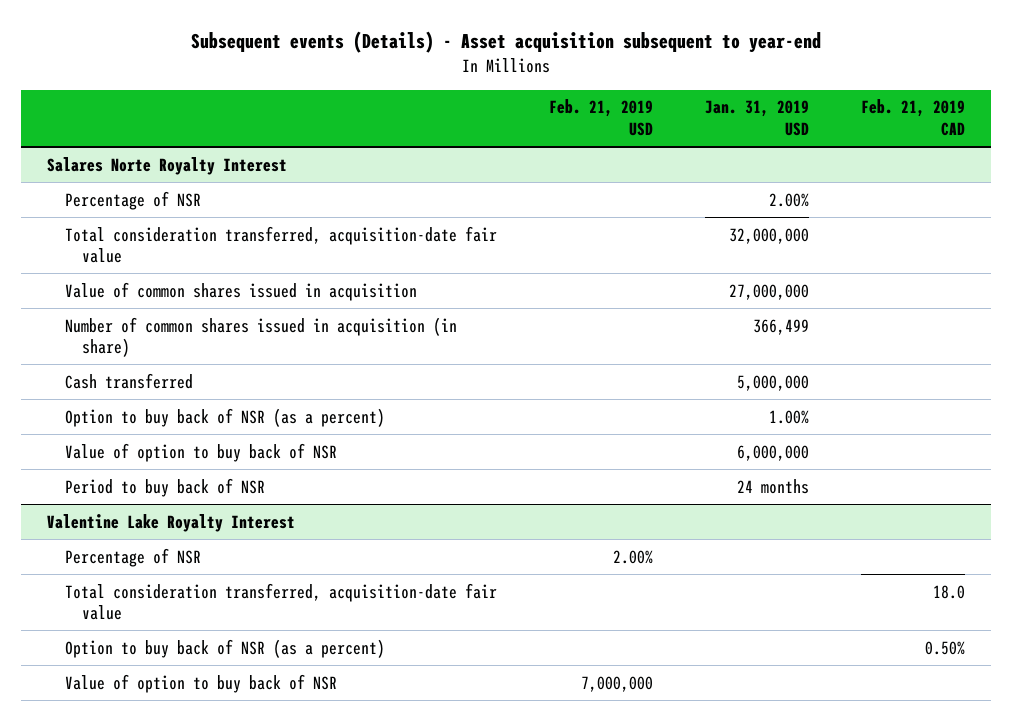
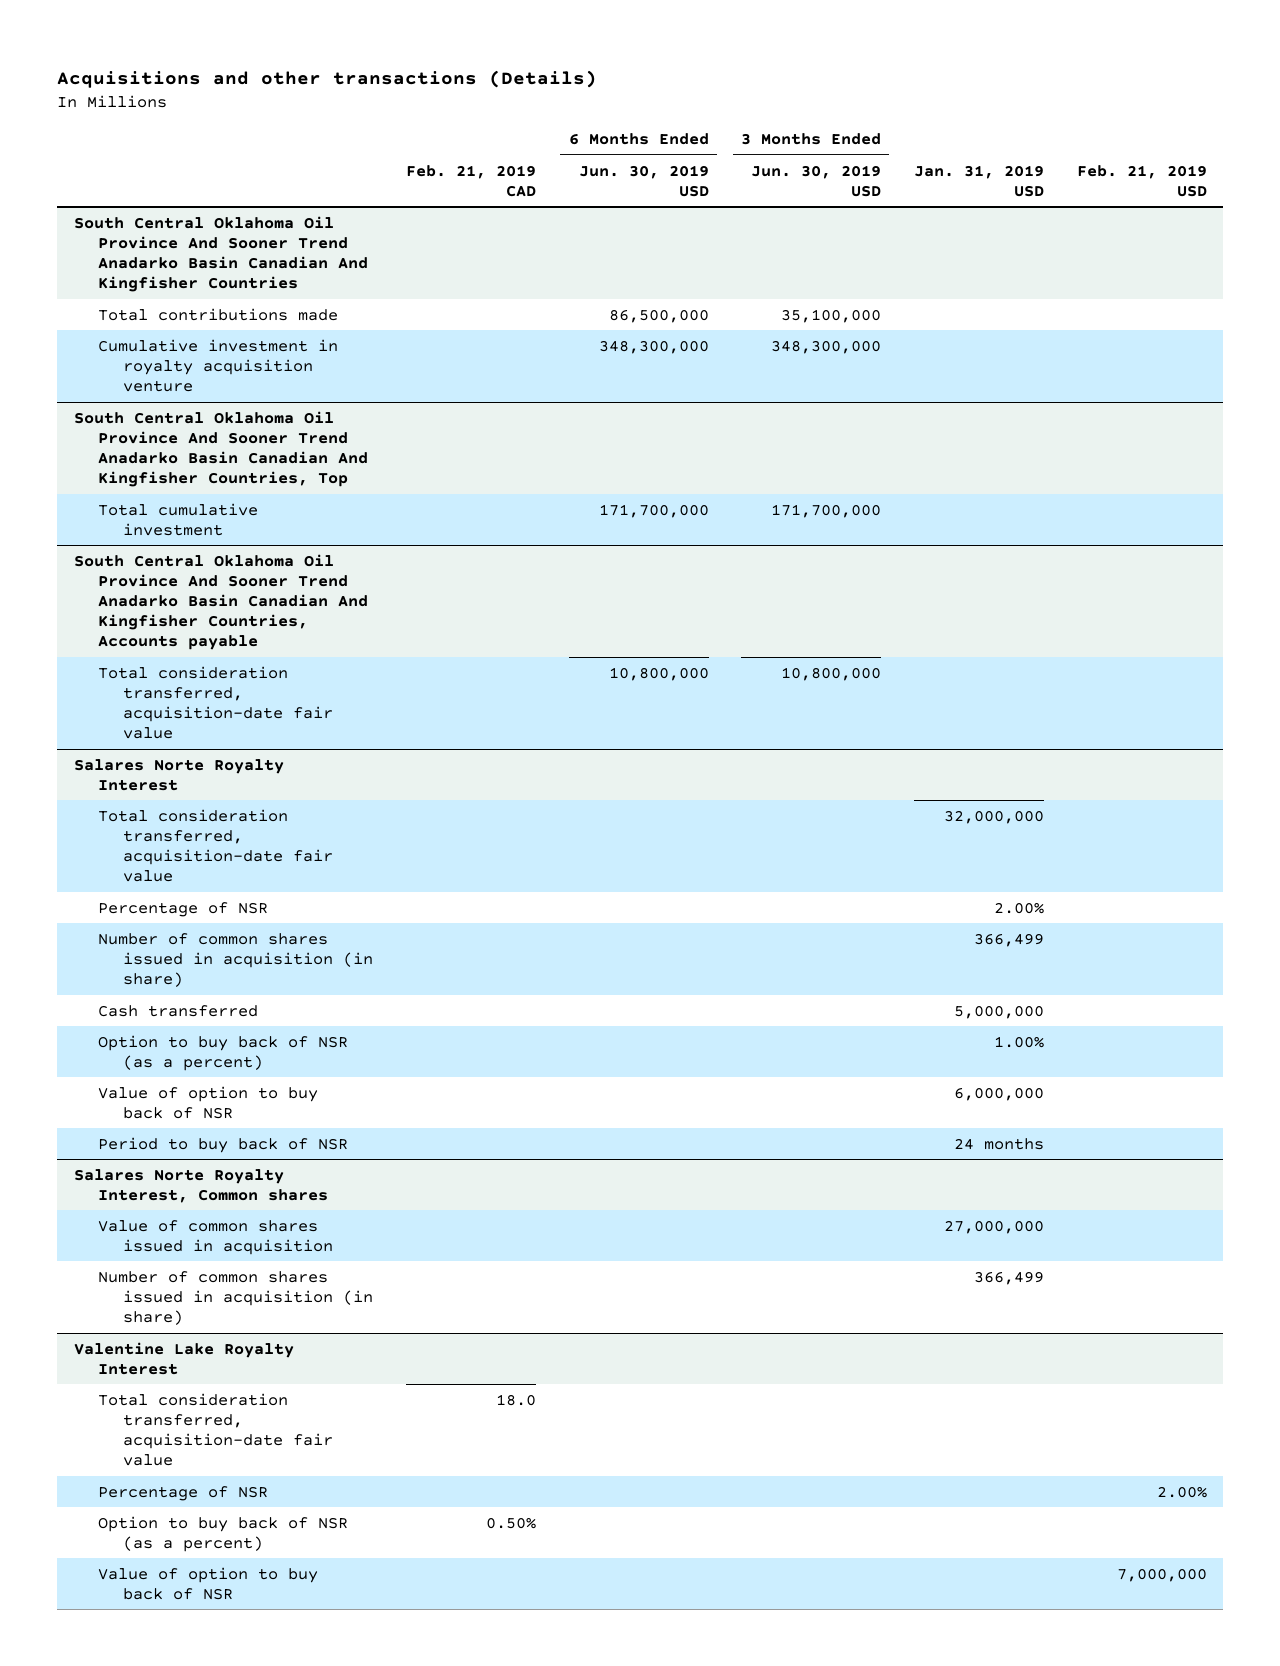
- Subsequent events (Details) - Asset acquisition subsequent to year-end
+ Acquisitions and other transactions (Details)
- | Feb. 21, 2019 USD | Jan. 31, 2019 USD | Feb. 21, 2019 CAD
+ | Feb. 21, 2019 CAD | 6 Months Ended Jun. 30, 2019 USD | 3 Months Ended Jun. 30, 2019 USD | Jan. 31, 2019 USD | Feb. 21, 2019 USD
+ South Central Oklahoma Oil Province And Sooner Trend Anadarko Basin Canadian And Kingfisher Countries
+ Total contributions made | | 86,500,000 | 35,100,000 | |
+ Cumulative investment in royalty acquisition venture | | 348,300,000 | 348,300,000 | |
+ South Central Oklahoma Oil Province And Sooner Trend Anadarko Basin Canadian And Kingfisher Countries, Top
+ Total cumulative investment | | 171,700,000 | 171,700,000 | |
+ South Central Oklahoma Oil Province And Sooner Trend Anadarko Basin Canadian And Kingfisher Countries, Accounts payable
+ Total consideration transferred, acquisition-date fair value | | 10,800,000 | 10,800,000 | |
@ Salares Norte Royalty Interest
- Value of common shares issued in acquisition | | 27,000,000 |
moved down: Percentage of NSR | | | | 2.00% |
+ Salares Norte Royalty Interest, Common shares
+ Value of common shares issued in acquisition | | | | 27,000,000 |
+ Number of common shares issued in acquisition (in share) | | | | 366,499 |
@ Valentine Lake Royalty Interest
moved down: Percentage of NSR | | | | | 2.00%

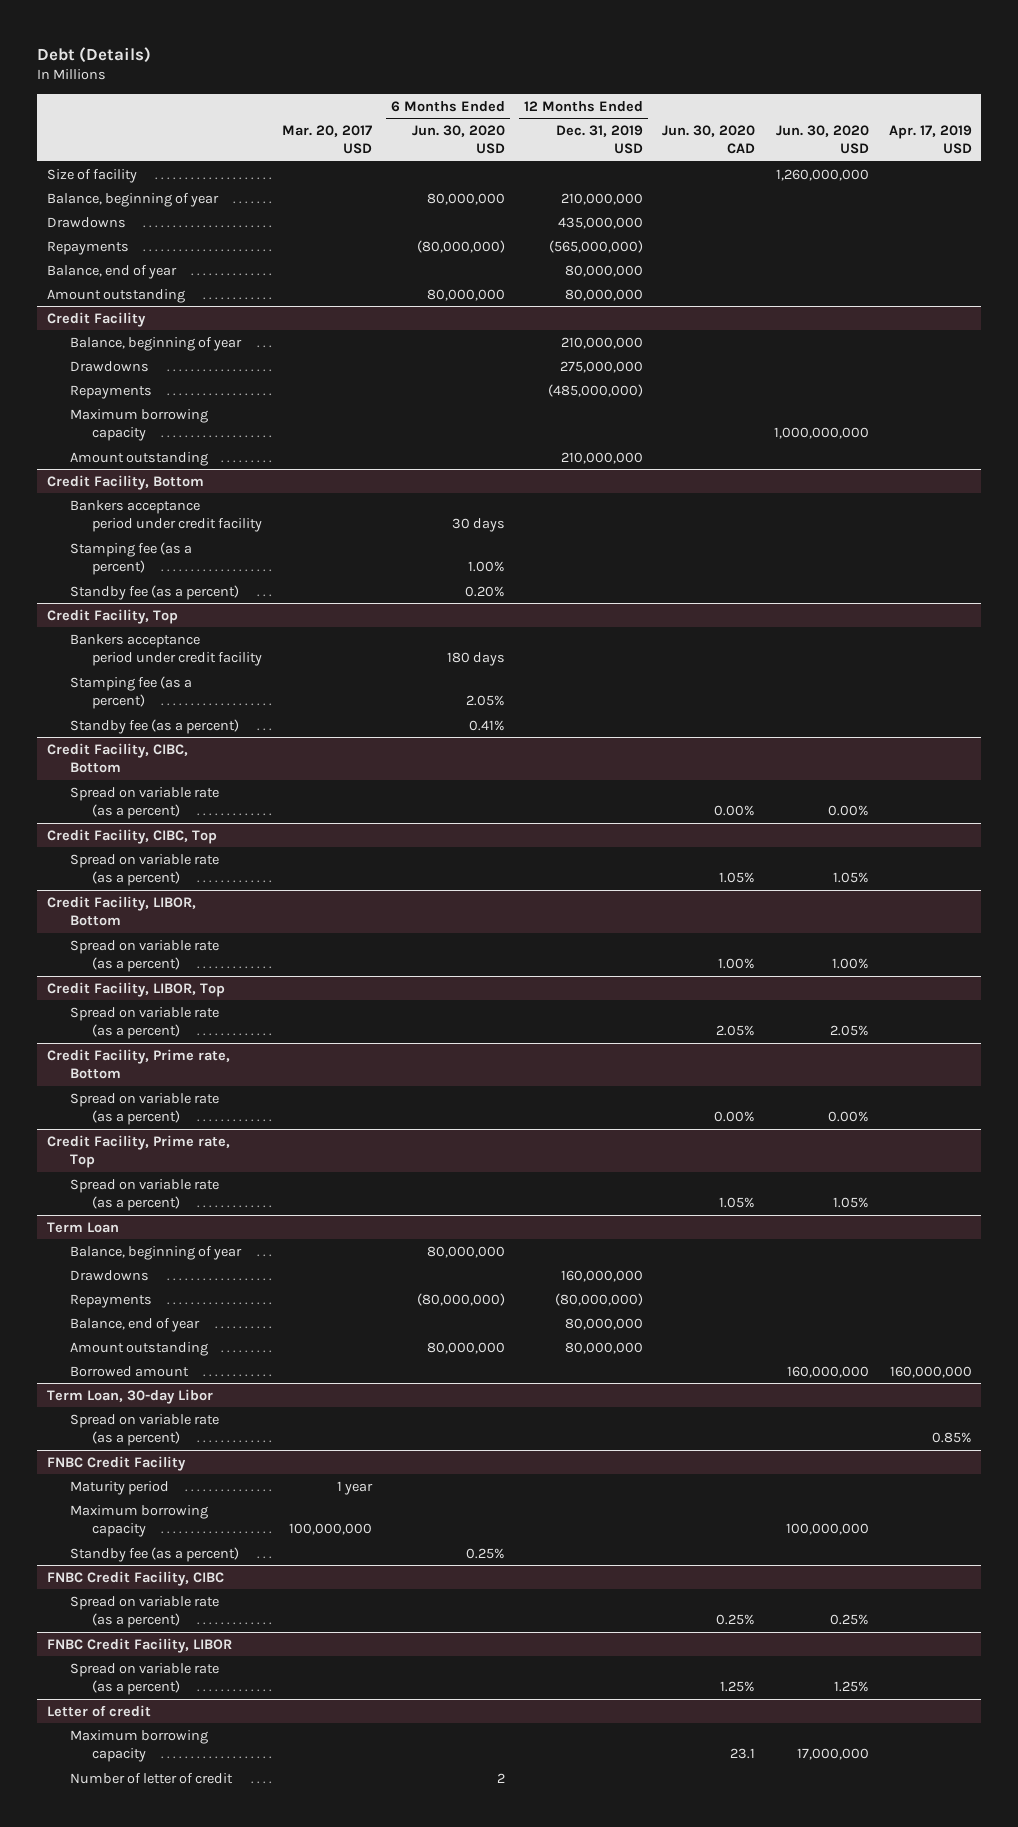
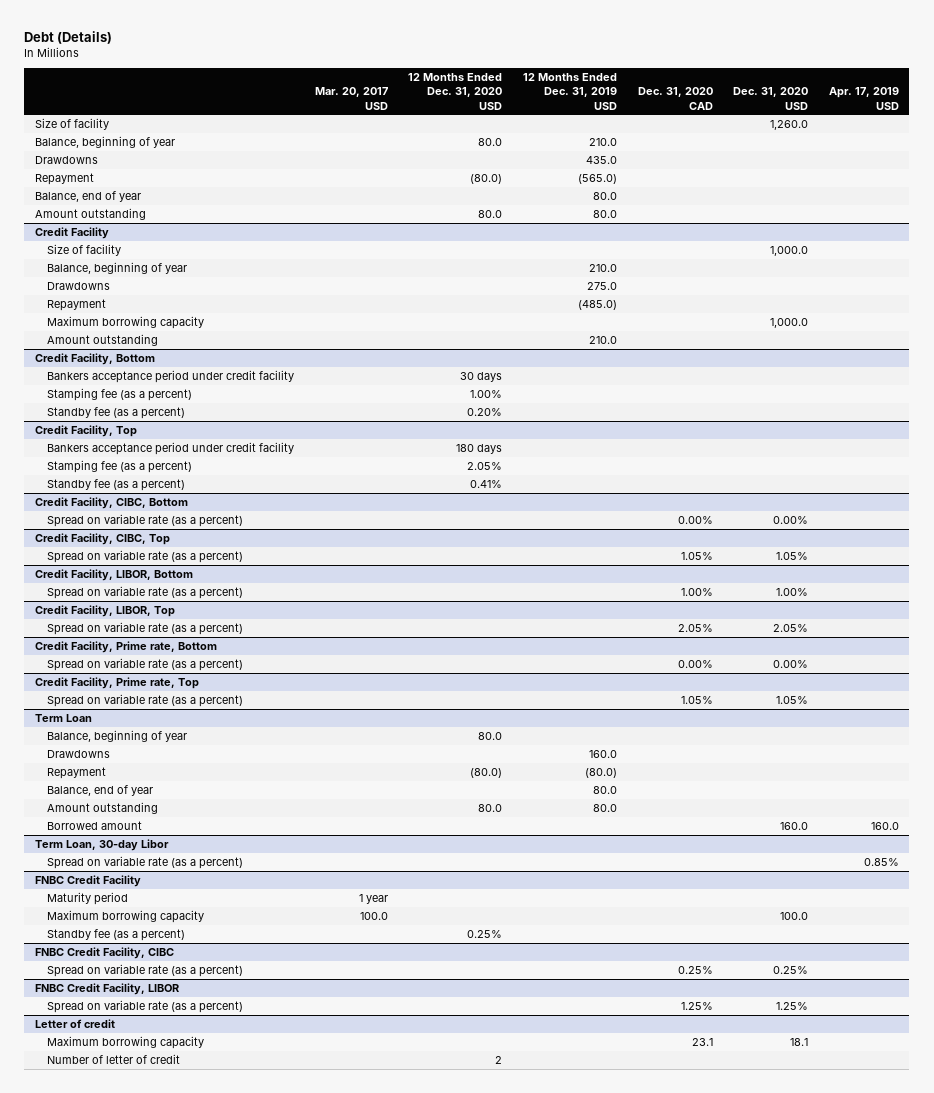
- | Mar. 20, 2017 USD | 6 Months Ended Jun. 30, 2020 USD | 12 Months Ended Dec. 31, 2019 USD | Jun. 30, 2020 CAD | Jun. 30, 2020 USD | Apr. 17, 2019 USD
+ | Mar. 20, 2017 USD | 12 Months Ended Dec. 31, 2020 USD | 12 Months Ended Dec. 31, 2019 USD | Dec. 31, 2020 CAD | Dec. 31, 2020 USD | Apr. 17, 2019 USD
- Balance, beginning of year | | 80,000,000 | 210,000,000 | | |
- Drawdowns | | | 435,000,000 | | |
- Repayments | | (80,000,000) | (565,000,000) | | |
- Balance, end of year | | | 80,000,000 | | |
- Amount outstanding | | 80,000,000 | 80,000,000 | | |
+ Balance, beginning of year | | 80.0 | 210.0 | | |
+ Drawdowns | | | 435.0 | | |
+ Repayment | | (80.0) | (565.0) | | |
+ Balance, end of year | | | 80.0 | | |
+ Amount outstanding | | 80.0 | 80.0 | | |
@ Credit Facility
- Balance, beginning of year | | | 210,000,000 | | |
- Drawdowns | | | 275,000,000 | | |
- Repayments | | | (485,000,000) | | |
+ Size of facility | | | | | 1,000.0 |
+ Balance, beginning of year | | | 210.0 | | |
+ Drawdowns | | | 275.0 | | |
+ Repayment | | | (485.0) | | |
- Amount outstanding | | | 210,000,000 | | |
+ Amount outstanding | | | 210.0 | | |
@ Term Loan
- Drawdowns | | | 160,000,000 | | |
- Repayments | | (80,000,000) | (80,000,000) | | |
- Balance, end of year | | | 80,000,000 | | |
- Amount outstanding | | 80,000,000 | 80,000,000 | | |
- Borrowed amount | | | | | 160,000,000 | 160,000,000
+ Drawdowns | | | 160.0 | | |
+ Repayment | | (80.0) | (80.0) | | |
+ Balance, end of year | | | 80.0 | | |
+ Amount outstanding | | 80.0 | 80.0 | | |
+ Borrowed amount | | | | | 160.0 | 160.0
@ FNBC Credit Facility
- Maximum borrowing capacity | 100,000,000 | | | | 100,000,000 |
+ Maximum borrowing capacity | 100.0 | | | | 100.0 |

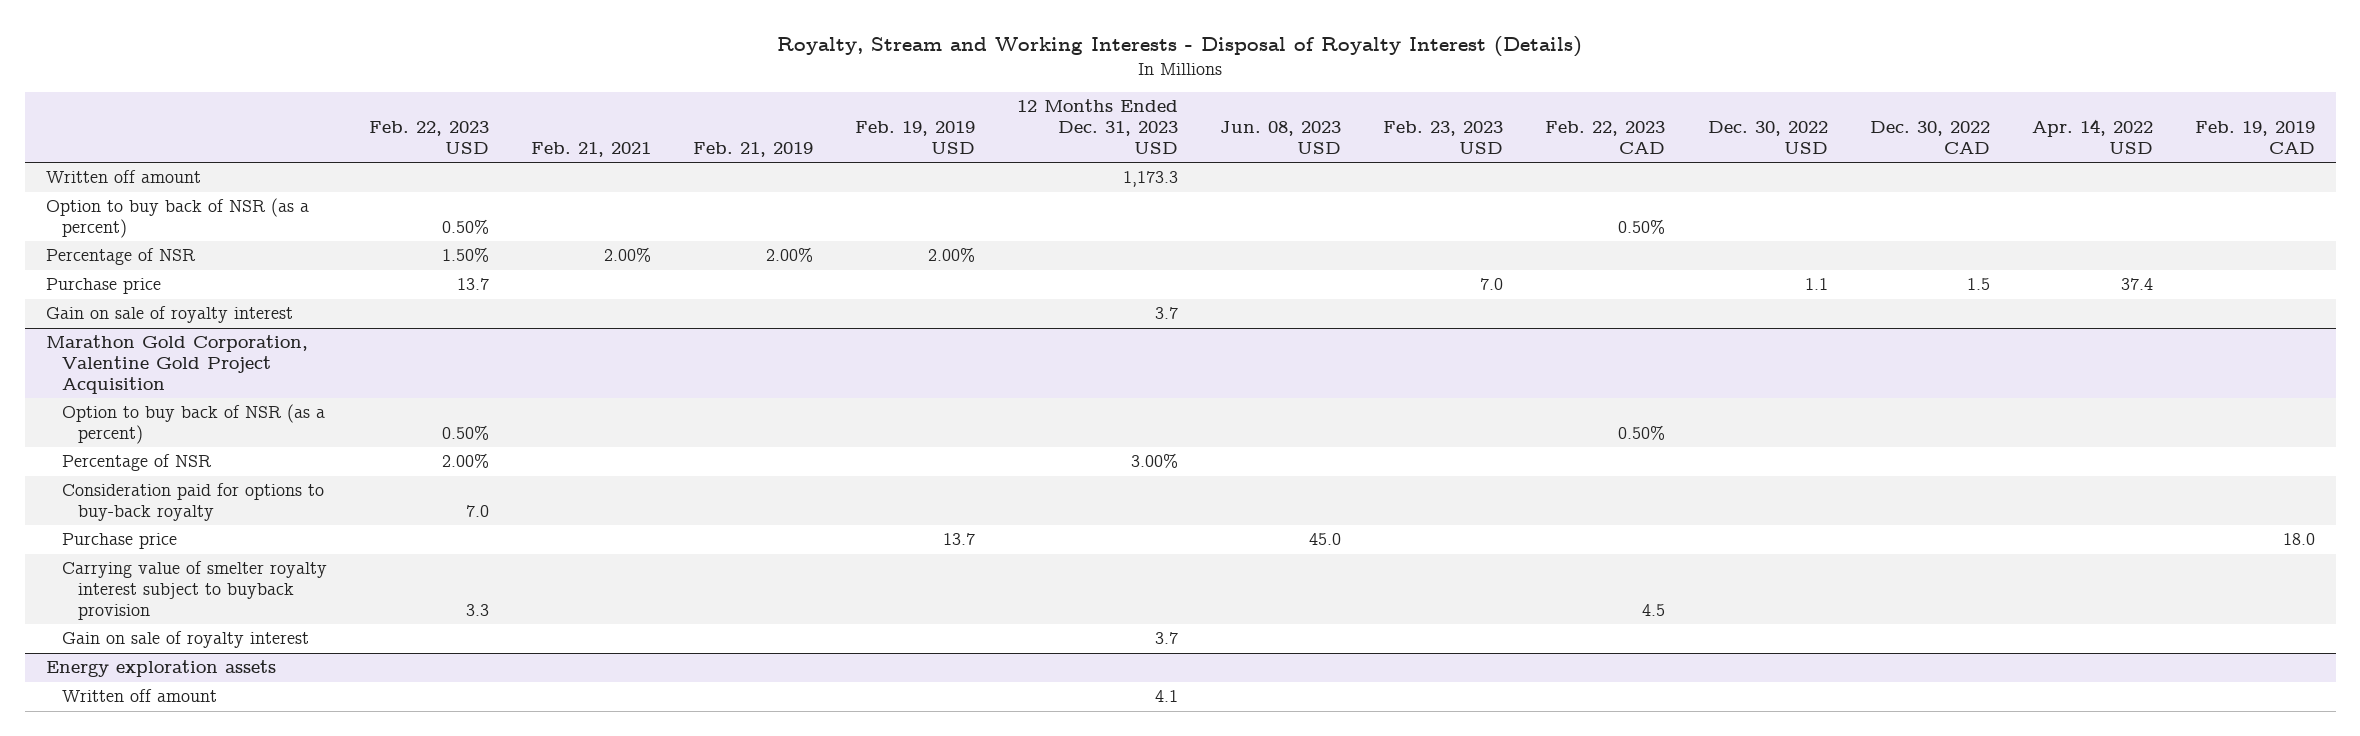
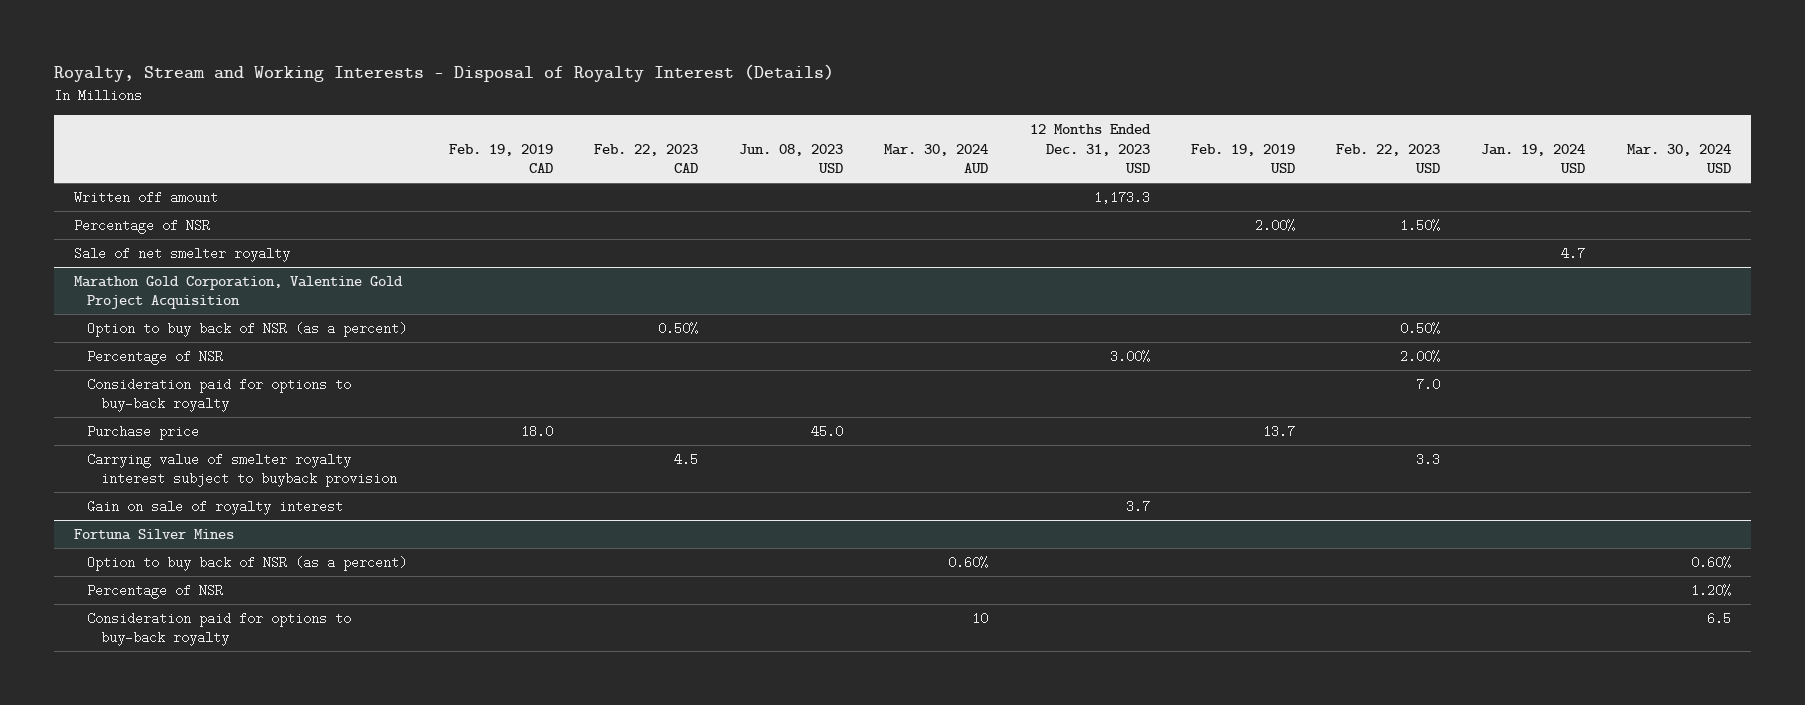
- | Feb. 22, 2023 USD | Feb. 21, 2021 | Feb. 21, 2019 | Feb. 19, 2019 USD | 12 Months Ended Dec. 31, 2023 USD | Jun. 08, 2023 USD | Feb. 23, 2023 USD | Feb. 22, 2023 CAD | Dec. 30, 2022 USD | Dec. 30, 2022 CAD | Apr. 14, 2022 USD | Feb. 19, 2019 CAD
+ | Feb. 19, 2019 CAD | Feb. 22, 2023 CAD | Jun. 08, 2023 USD | Mar. 30, 2024 AUD | 12 Months Ended Dec. 31, 2023 USD | Feb. 19, 2019 USD | Feb. 22, 2023 USD | Jan. 19, 2024 USD | Mar. 30, 2024 USD
- Option to buy back of NSR (as a percent) | 0.50% | | | | | | | 0.50% | | | |
- Purchase price | 13.7 | | | | | | 7.0 | | 1.1 | 1.5 | 37.4 |
- Gain on sale of royalty interest | | | | | 3.7 | | | | | | |
+ Sale of net smelter royalty | | | | | | | | 4.7 |
- Energy exploration assets
- Written off amount | | | | | 4.1 | | | | | | |
+ Fortuna Silver Mines
+ Option to buy back of NSR (as a percent) | | | | 0.60% | | | | | 0.60%
+ Percentage of NSR | | | | | | | | | 1.20%
+ Consideration paid for options to buy-back royalty | | | | 10 | | | | | 6.5

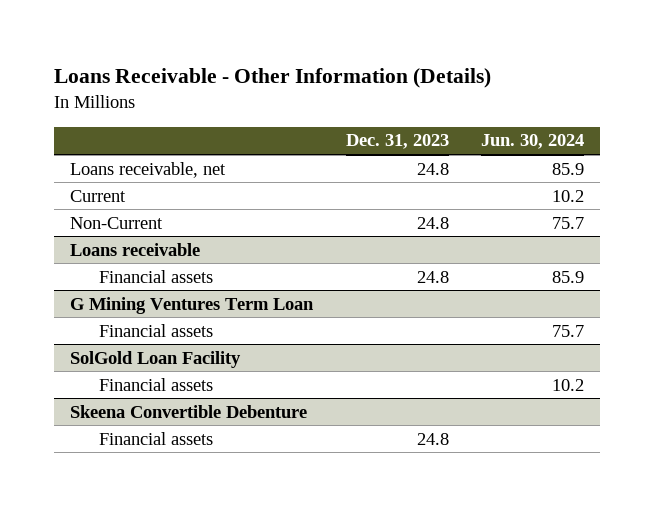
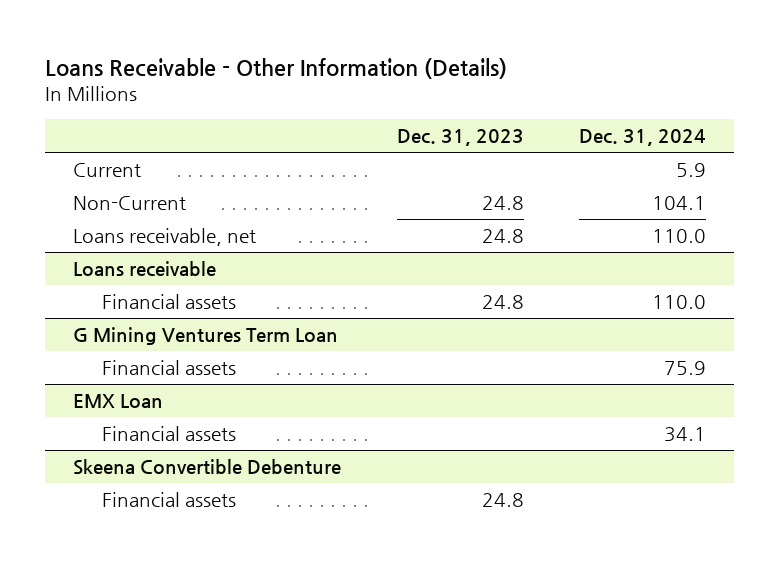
- | Dec. 31, 2023 | Jun. 30, 2024
+ | Dec. 31, 2023 | Dec. 31, 2024
moved down: Loans receivable, net | 24.8 | 110.0
- SolGold Loan Facility
- Financial assets | | 10.2
+ EMX Loan
+ Financial assets | | 34.1

